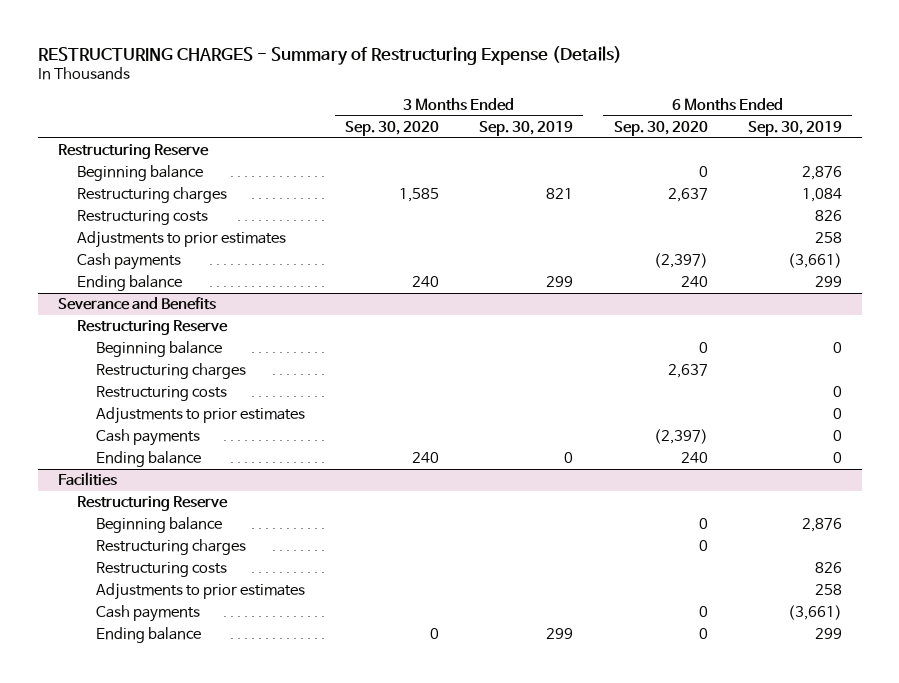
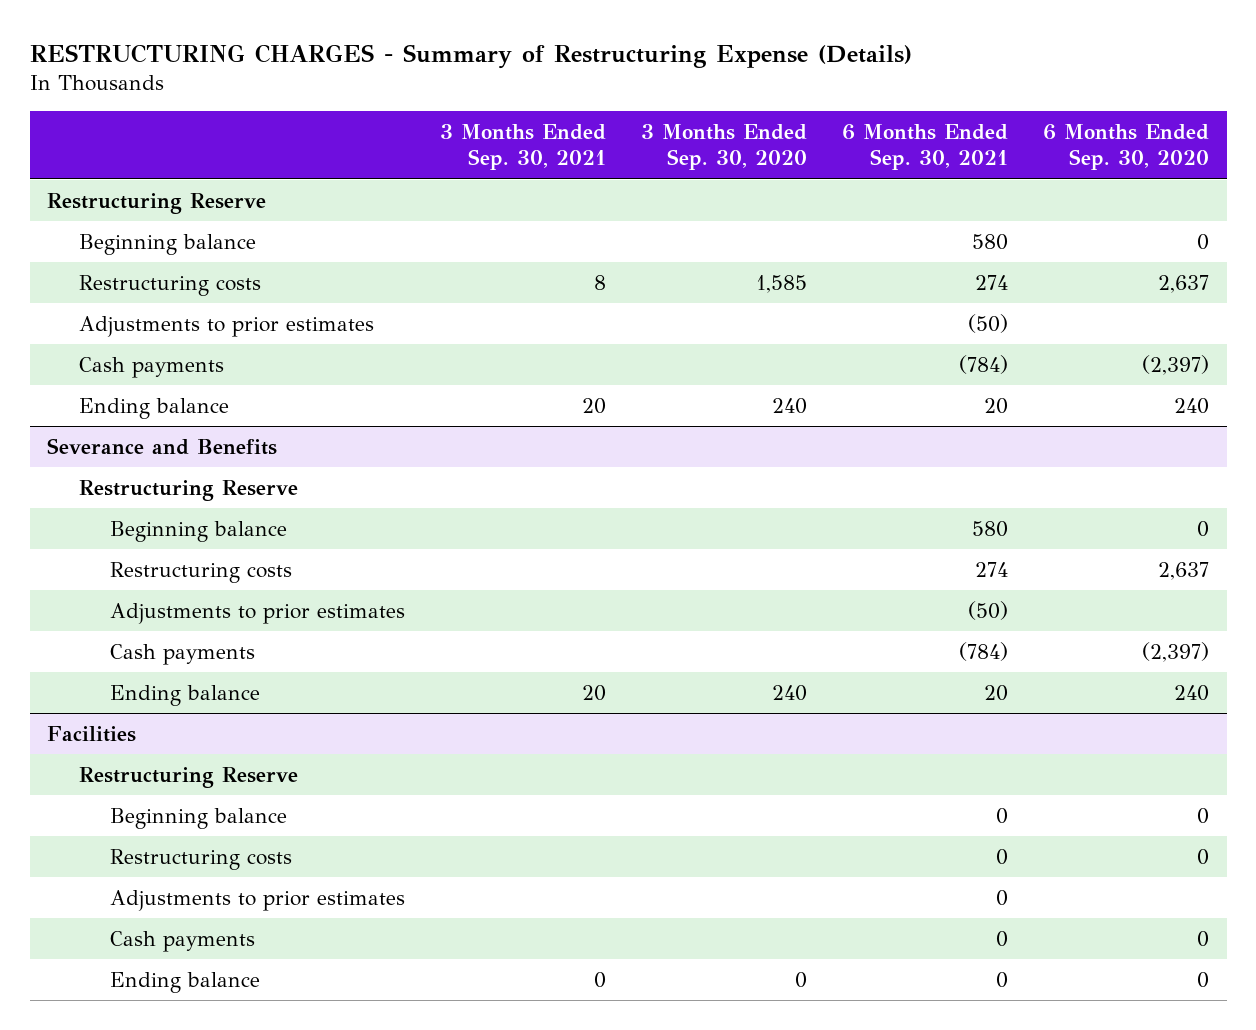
- | 3 Months Ended Sep. 30, 2020 | 3 Months Ended Sep. 30, 2019 | 6 Months Ended Sep. 30, 2020 | 6 Months Ended Sep. 30, 2019
+ | 3 Months Ended Sep. 30, 2021 | 3 Months Ended Sep. 30, 2020 | 6 Months Ended Sep. 30, 2021 | 6 Months Ended Sep. 30, 2020
- Restructuring charges | 1,585 | 821 | 2,637 | 1,084
- Restructuring costs | | | | 826
+ Restructuring costs | 8 | 1,585 | 274 | 2,637
@ Severance and Benefits
- Restructuring charges | | | 2,637 |
- Restructuring costs | | | | 0
+ Restructuring costs | | | 274 | 2,637
@ Facilities
- Restructuring charges | | | 0 |
- Restructuring costs | | | | 826
+ Restructuring costs | | | 0 | 0

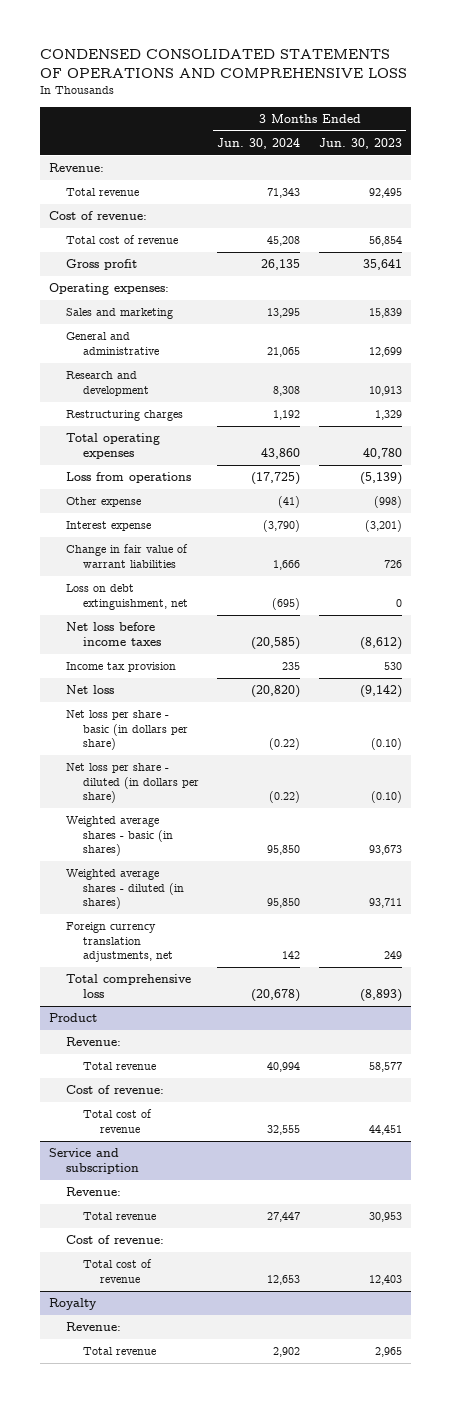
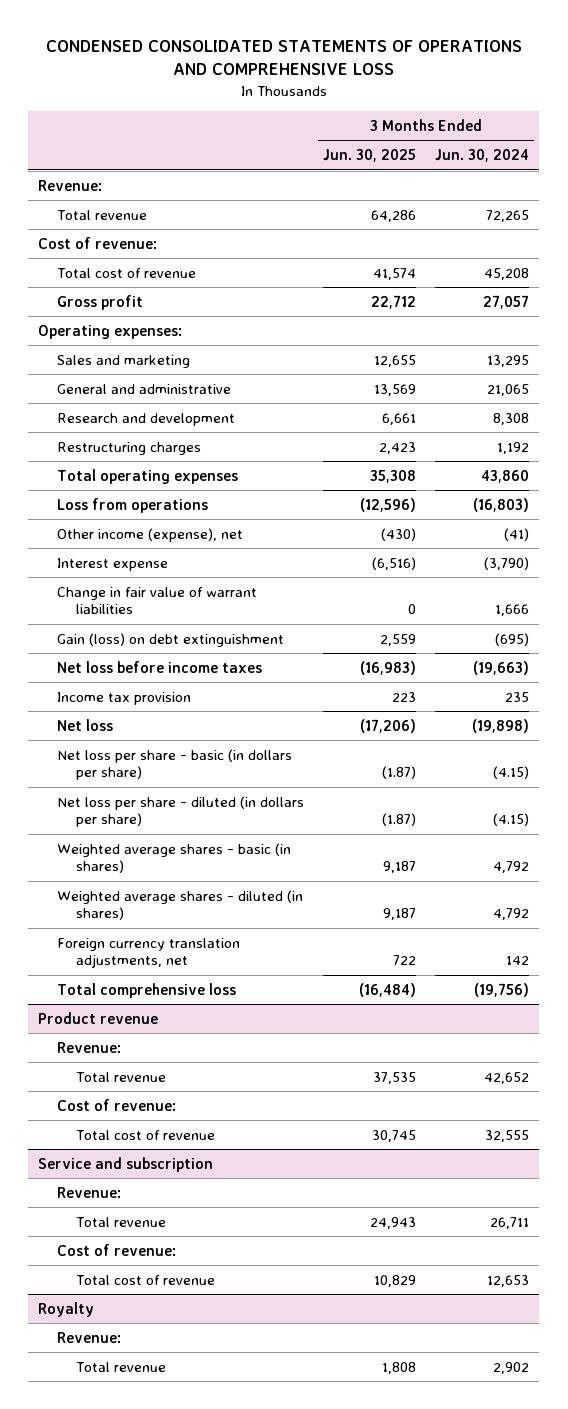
- | 3 Months Ended Jun. 30, 2024 | 3 Months Ended Jun. 30, 2023
+ | 3 Months Ended Jun. 30, 2025 | 3 Months Ended Jun. 30, 2024
- Total revenue | 71,343 | 92,495
+ Total revenue | 64,286 | 72,265
- Gross profit | 26,135 | 35,641
+ Gross profit | 22,712 | 27,057
- Loss from operations | (17,725) | (5,139)
- Other expense | (41) | (998)
+ Loss from operations | (12,596) | (16,803)
+ Other income (expense), net | (430) | (41)
- Loss on debt extinguishment, net | (695) | 0
- Net loss before income taxes | (20,585) | (8,612)
+ Gain (loss) on debt extinguishment | 2,559 | (695)
+ Net loss before income taxes | (16,983) | (19,663)
- Net loss | (20,820) | (9,142)
- Net loss per share - basic (in dollars per share) | (0.22) | (0.10)
- Net loss per share - diluted (in dollars per share) | (0.22) | (0.10)
- Weighted average shares - basic (in shares) | 95,850 | 93,673
- Weighted average shares - diluted (in shares) | 95,850 | 93,711
+ Net loss | (17,206) | (19,898)
+ Net loss per share - basic (in dollars per share) | (1.87) | (4.15)
+ Net loss per share - diluted (in dollars per share) | (1.87) | (4.15)
+ Weighted average shares - basic (in shares) | 9,187 | 4,792
+ Weighted average shares - diluted (in shares) | 9,187 | 4,792
- Total comprehensive loss | (20,678) | (8,893)
- Product
+ Total comprehensive loss | (16,484) | (19,756)
+ Product revenue
- Total revenue | 40,994 | 58,577
+ Total revenue | 37,535 | 42,652
@ Service and subscription
- Total revenue | 27,447 | 30,953
+ Total revenue | 24,943 | 26,711

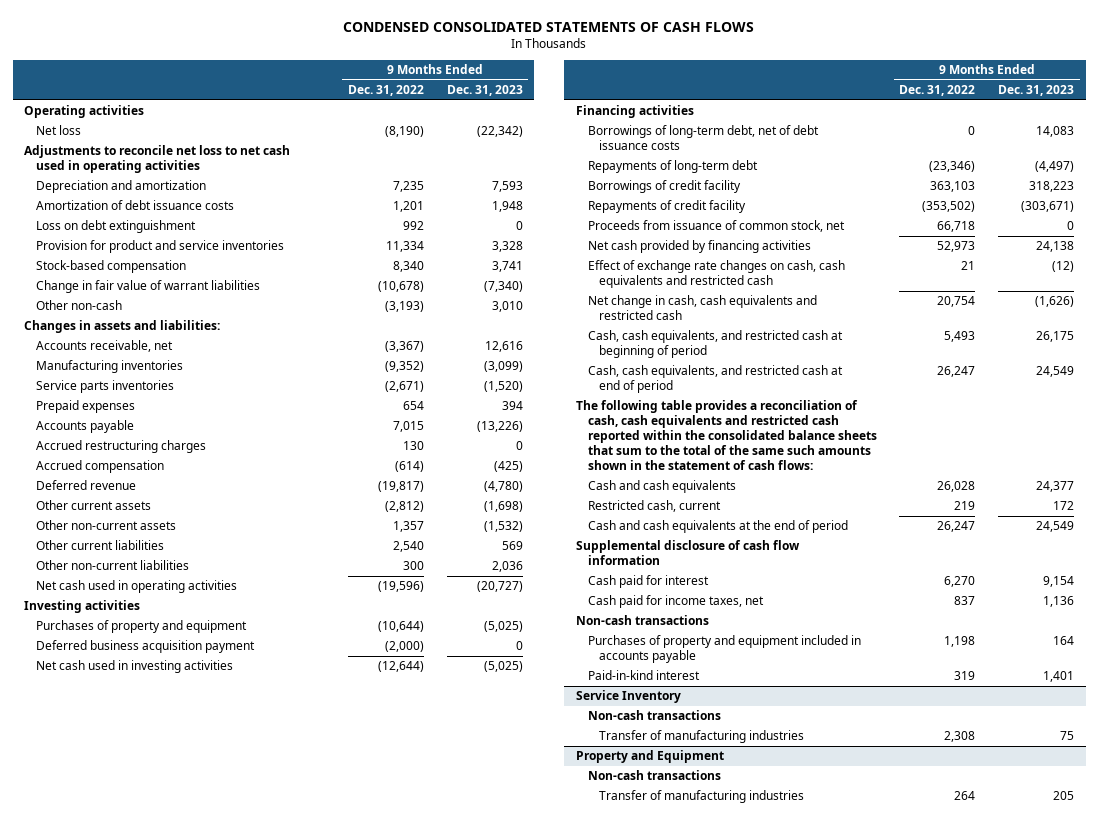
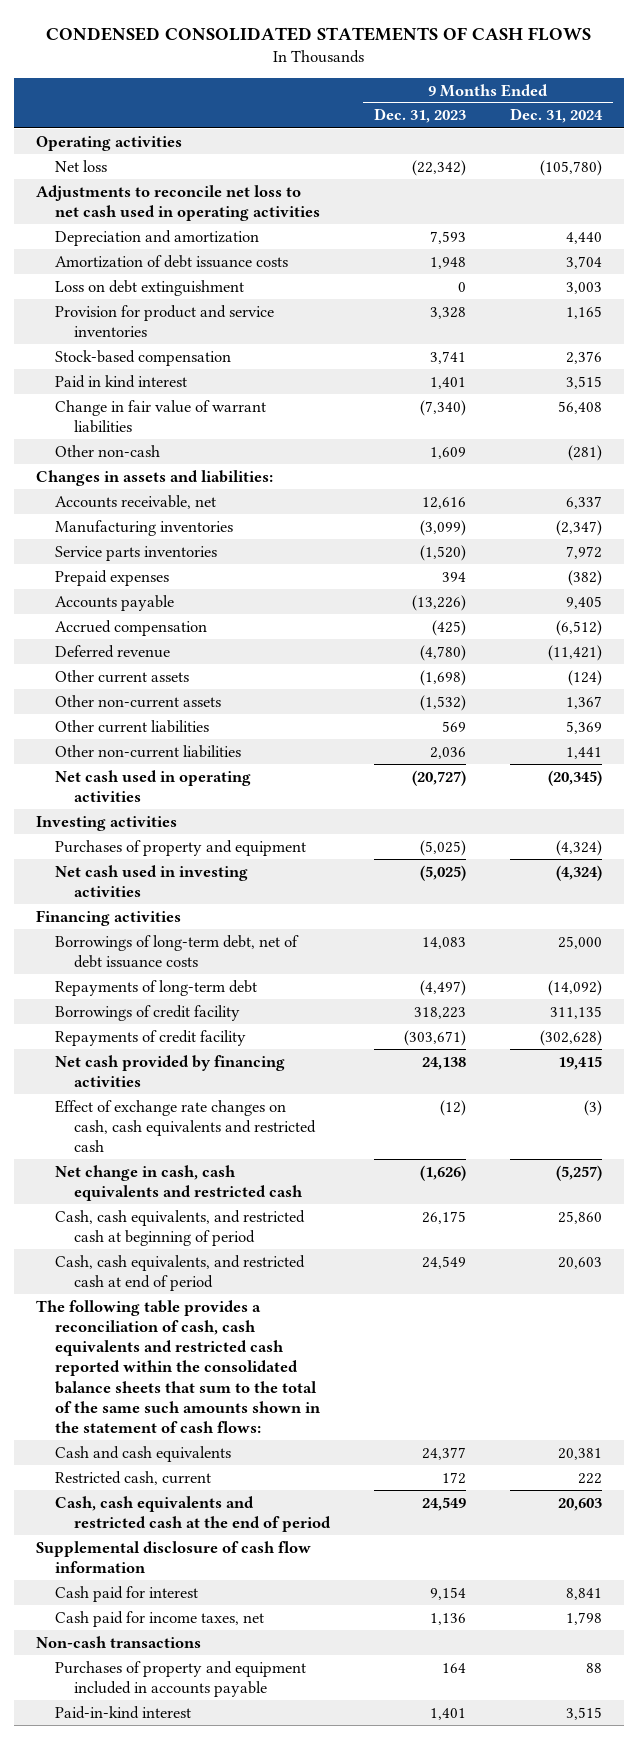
- | 9 Months Ended Dec. 31, 2022 | 9 Months Ended Dec. 31, 2023
+ | 9 Months Ended Dec. 31, 2023 | 9 Months Ended Dec. 31, 2024
+ Paid in kind interest | 1,401 | 3,515
- Other non-cash | (3,193) | 3,010
+ Other non-cash | 1,609 | (281)
- Accrued restructuring charges | 130 | 0
- Deferred business acquisition payment | (2,000) | 0
- Proceeds from issuance of common stock, net | 66,718 | 0
- Cash and cash equivalents at the end of period | 26,247 | 24,549
+ Cash, cash equivalents and restricted cash at the end of period | 24,549 | 20,603
- Service Inventory
- Non-cash transactions
- Transfer of manufacturing industries | 2,308 | 75
- Property and Equipment
- Non-cash transactions
- Transfer of manufacturing industries | 264 | 205

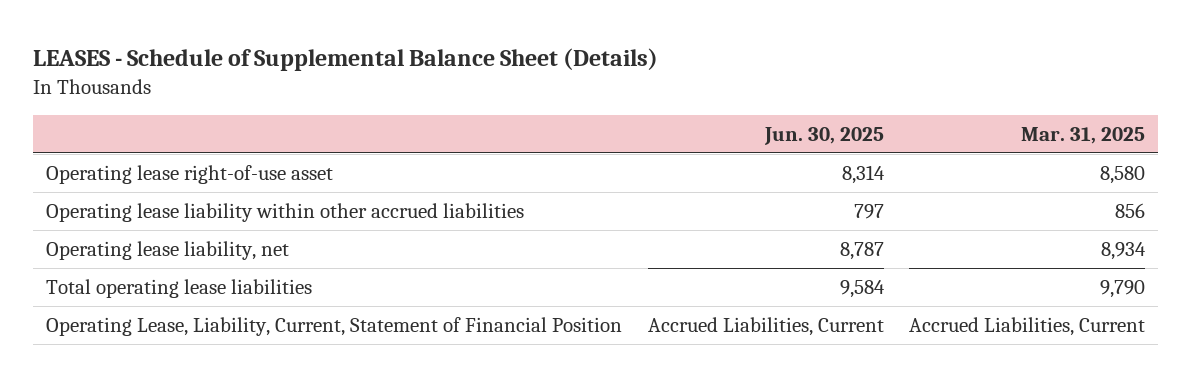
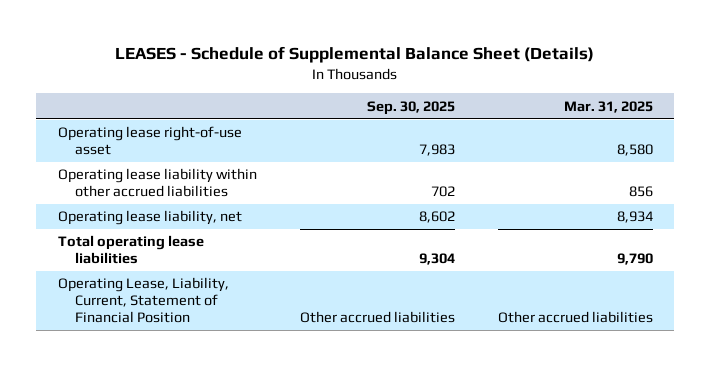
- | Jun. 30, 2025 | Mar. 31, 2025
+ | Sep. 30, 2025 | Mar. 31, 2025
- Operating Lease, Liability, Current, Statement of Financial Position | Accrued Liabilities, Current | Accrued Liabilities, Current
+ Operating Lease, Liability, Current, Statement of Financial Position | Other accrued liabilities | Other accrued liabilities

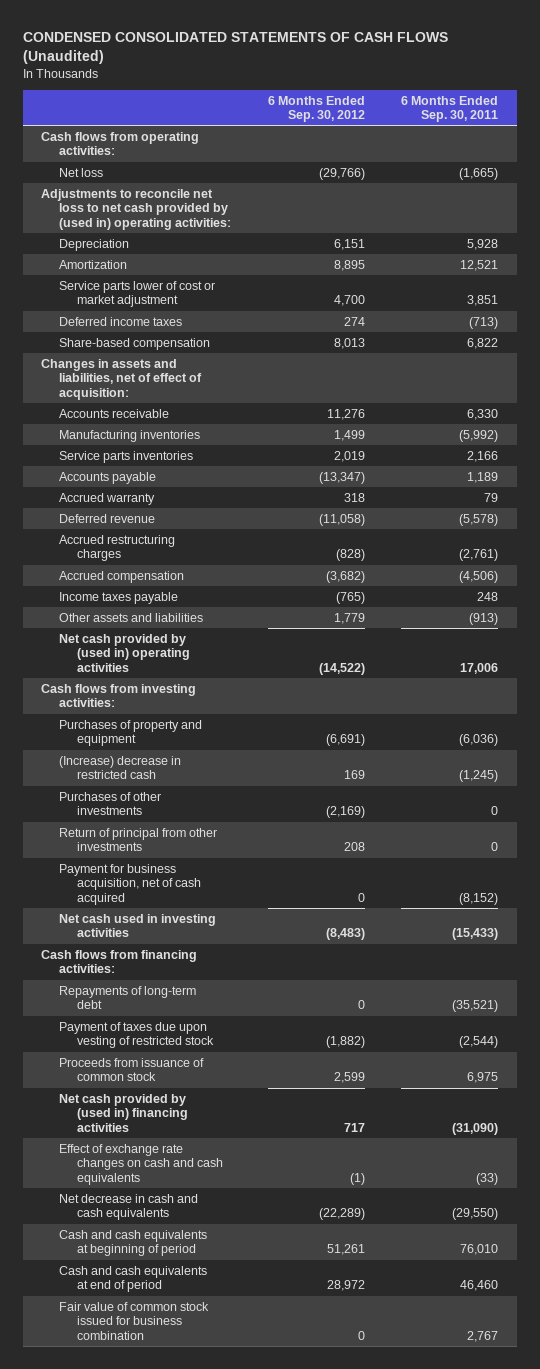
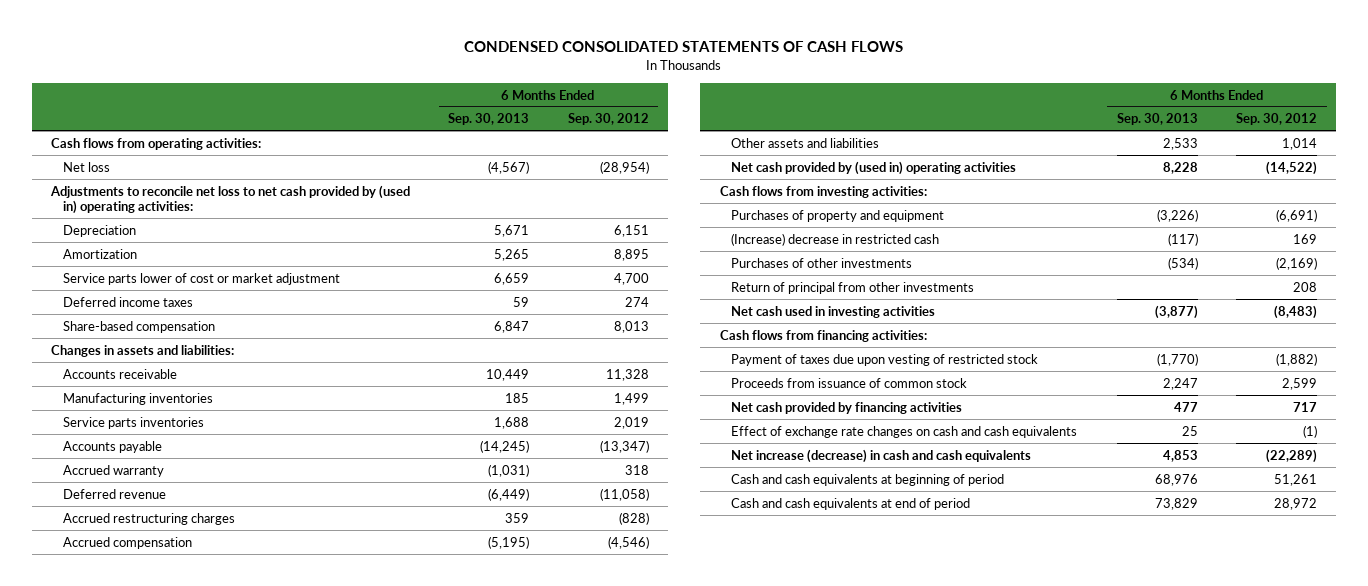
- CONDENSED CONSOLIDATED STATEMENTS OF CASH FLOWS (Unaudited)
+ CONDENSED CONSOLIDATED STATEMENTS OF CASH FLOWS
- | 6 Months Ended Sep. 30, 2012 | 6 Months Ended Sep. 30, 2011
+ | 6 Months Ended Sep. 30, 2013 | 6 Months Ended Sep. 30, 2012
- Net loss | (29,766) | (1,665)
+ Net loss | (4,567) | (28,954)
- Changes in assets and liabilities, net of effect of acquisition:
- Accounts receivable | 11,276 | 6,330
+ Changes in assets and liabilities:
+ Accounts receivable | 10,449 | 11,328
- Accrued compensation | (3,682) | (4,506)
- Income taxes payable | (765) | 248
- Other assets and liabilities | 1,779 | (913)
+ Accrued compensation | (5,195) | (4,546)
+ Other assets and liabilities | 2,533 | 1,014
- Payment for business acquisition, net of cash acquired | 0 | (8,152)
- Repayments of long-term debt | 0 | (35,521)
- Net cash provided by (used in) financing activities | 717 | (31,090)
+ Net cash provided by financing activities | 477 | 717
- Net decrease in cash and cash equivalents | (22,289) | (29,550)
+ Net increase (decrease) in cash and cash equivalents | 4,853 | (22,289)
- Fair value of common stock issued for business combination | 0 | 2,767

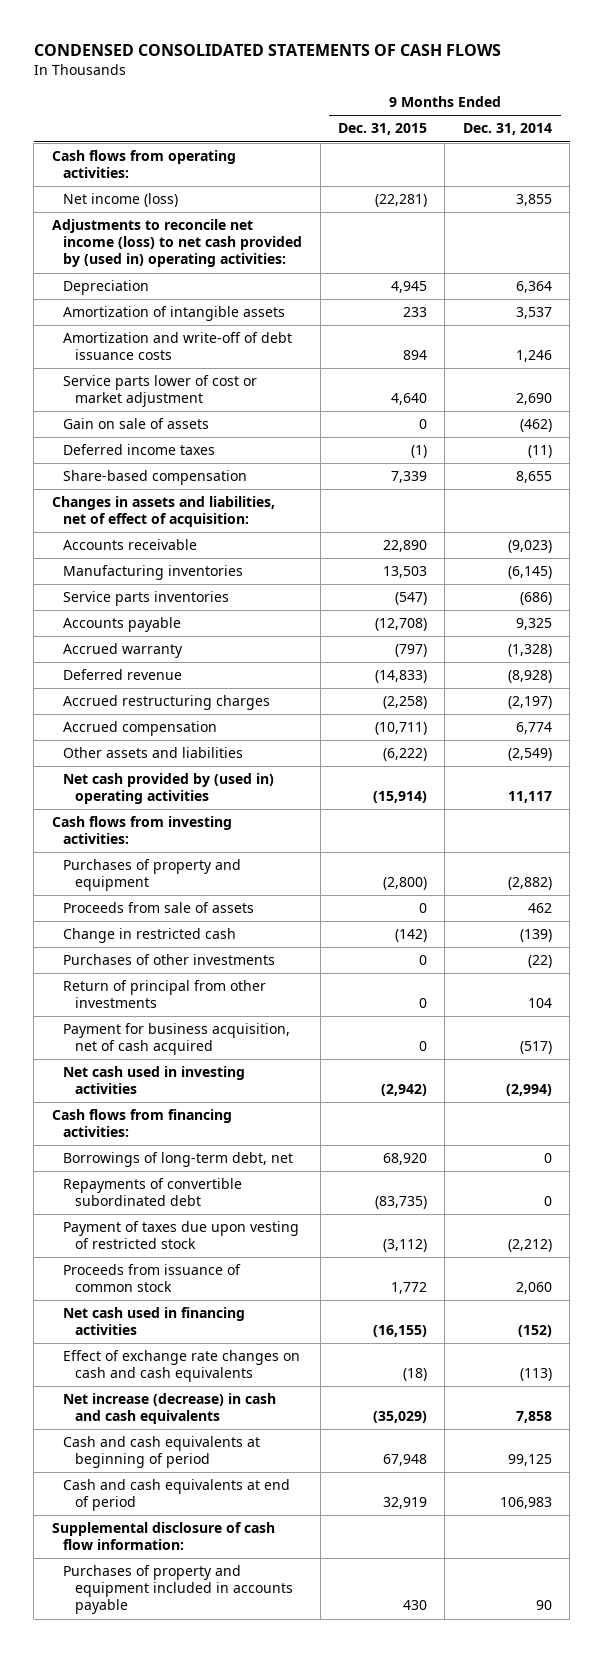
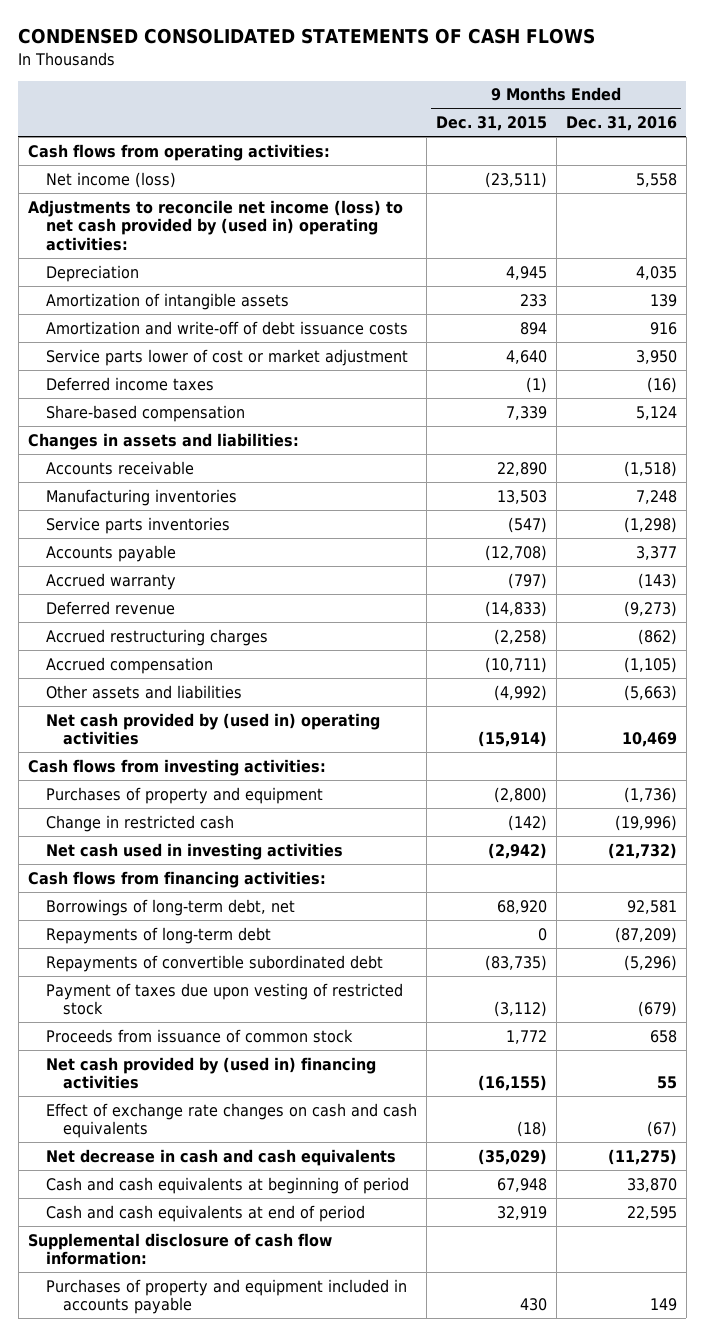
- | 9 Months Ended Dec. 31, 2015 | 9 Months Ended Dec. 31, 2014
+ | 9 Months Ended Dec. 31, 2015 | 9 Months Ended Dec. 31, 2016
- Net income (loss) | (22,281) | 3,855
+ Net income (loss) | (23,511) | 5,558
- Gain on sale of assets | 0 | (462)
- Changes in assets and liabilities, net of effect of acquisition:
+ Changes in assets and liabilities:
- Other assets and liabilities | (6,222) | (2,549)
+ Other assets and liabilities | (4,992) | (5,663)
- Proceeds from sale of assets | 0 | 462
- Purchases of other investments | 0 | (22)
- Return of principal from other investments | 0 | 104
- Payment for business acquisition, net of cash acquired | 0 | (517)
+ Repayments of long-term debt | 0 | (87,209)
- Net cash used in financing activities | (16,155) | (152)
+ Net cash provided by (used in) financing activities | (16,155) | 55
- Net increase (decrease) in cash and cash equivalents | (35,029) | 7,858
+ Net decrease in cash and cash equivalents | (35,029) | (11,275)

